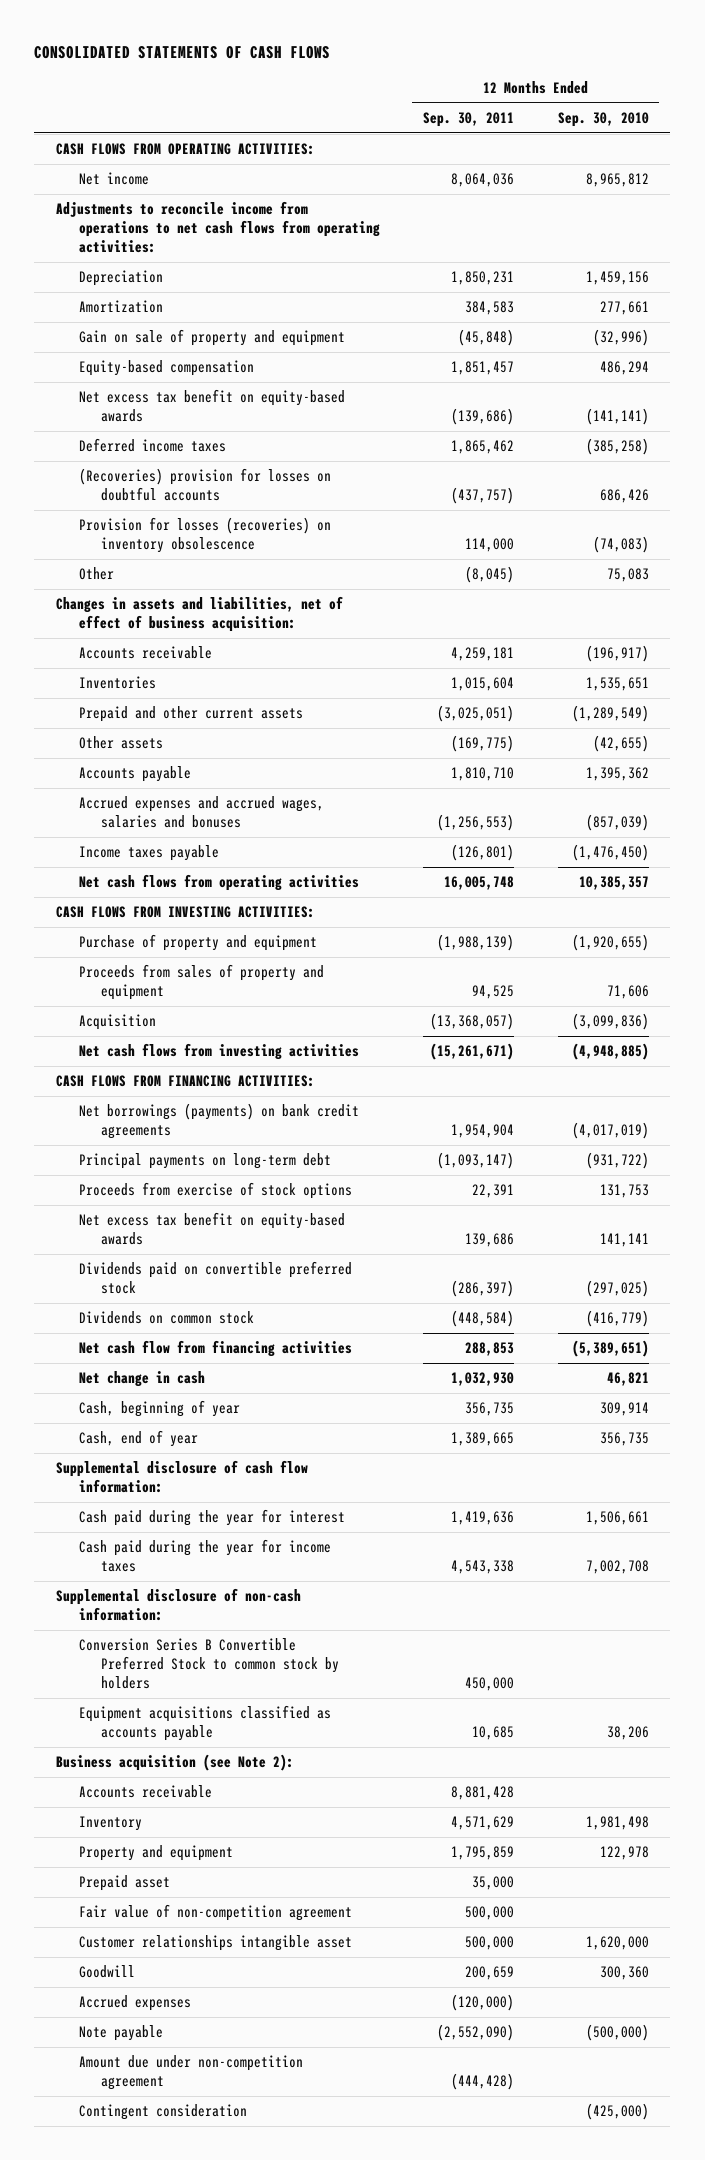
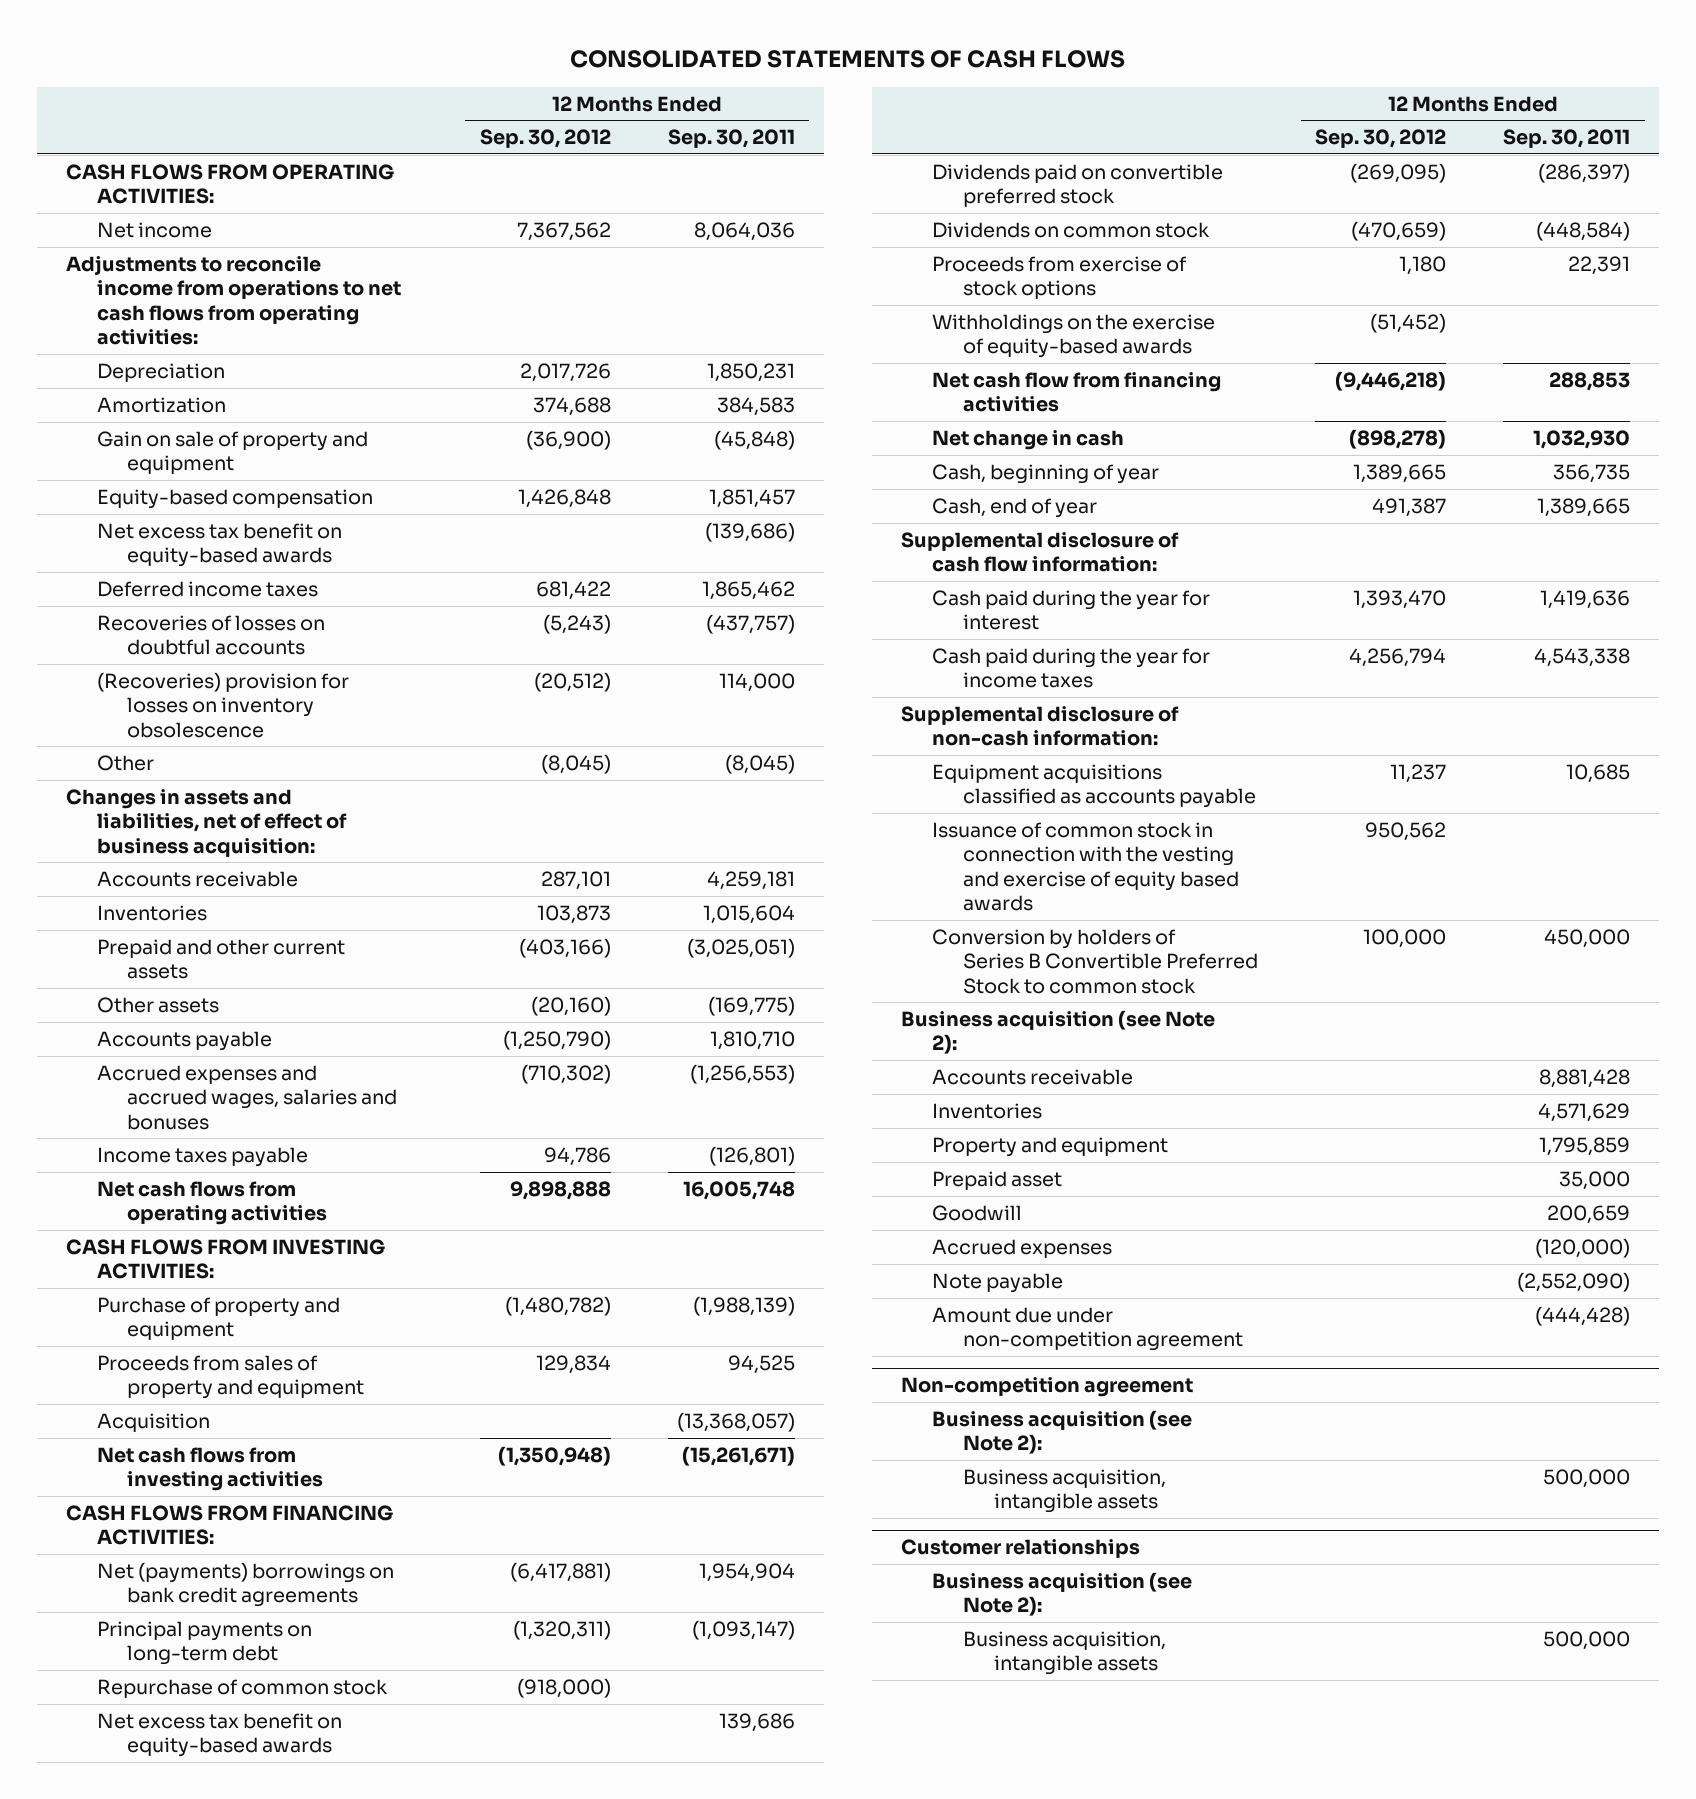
- | 12 Months Ended Sep. 30, 2011 | 12 Months Ended Sep. 30, 2010
+ | 12 Months Ended Sep. 30, 2012 | 12 Months Ended Sep. 30, 2011
- (Recoveries) provision for losses on doubtful accounts | (437,757) | 686,426
- Provision for losses (recoveries) on inventory obsolescence | 114,000 | (74,083)
+ Recoveries of losses on doubtful accounts | (5,243) | (437,757)
+ (Recoveries) provision for losses on inventory obsolescence | (20,512) | 114,000
- Net borrowings (payments) on bank credit agreements | 1,954,904 | (4,017,019)
+ Net (payments) borrowings on bank credit agreements | (6,417,881) | 1,954,904
+ Repurchase of common stock | (918,000) |
moved down: Proceeds from exercise of stock options | 1,180 | 22,391
+ Withholdings on the exercise of equity-based awards | (51,452) |
- Conversion Series B Convertible Preferred Stock to common stock by holders | 450,000 |
+ Issuance of common stock in connection with the vesting and exercise of equity based awards | 950,562 |
+ Conversion by holders of Series B Convertible Preferred Stock to common stock | 100,000 | 450,000
- Inventory | 4,571,629 | 1,981,498
+ Inventories | | 4,571,629
- Fair value of non-competition agreement | 500,000 |
- Customer relationships intangible asset | 500,000 | 1,620,000
- Contingent consideration | | (425,000)
+ Non-competition agreement
+ Business acquisition (see Note 2):
+ Business acquisition, intangible assets | | 500,000
+ Customer relationships
+ Business acquisition (see Note 2):
+ Business acquisition, intangible assets | | 500,000

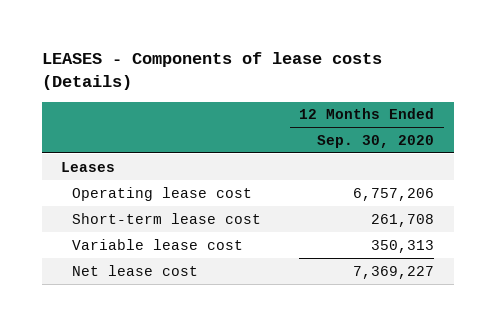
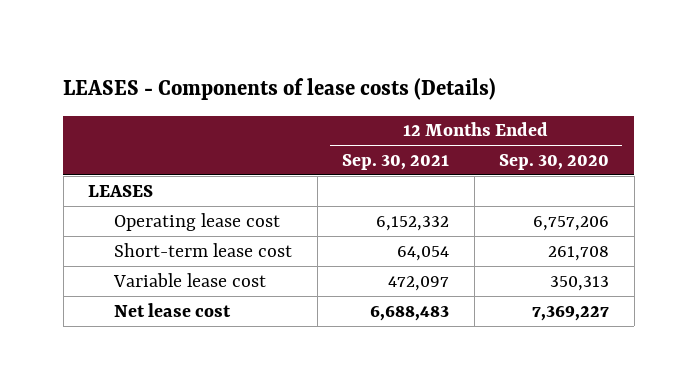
- | 12 Months Ended Sep. 30, 2020
+ | 12 Months Ended Sep. 30, 2021 | 12 Months Ended Sep. 30, 2020
- Leases
+ LEASES

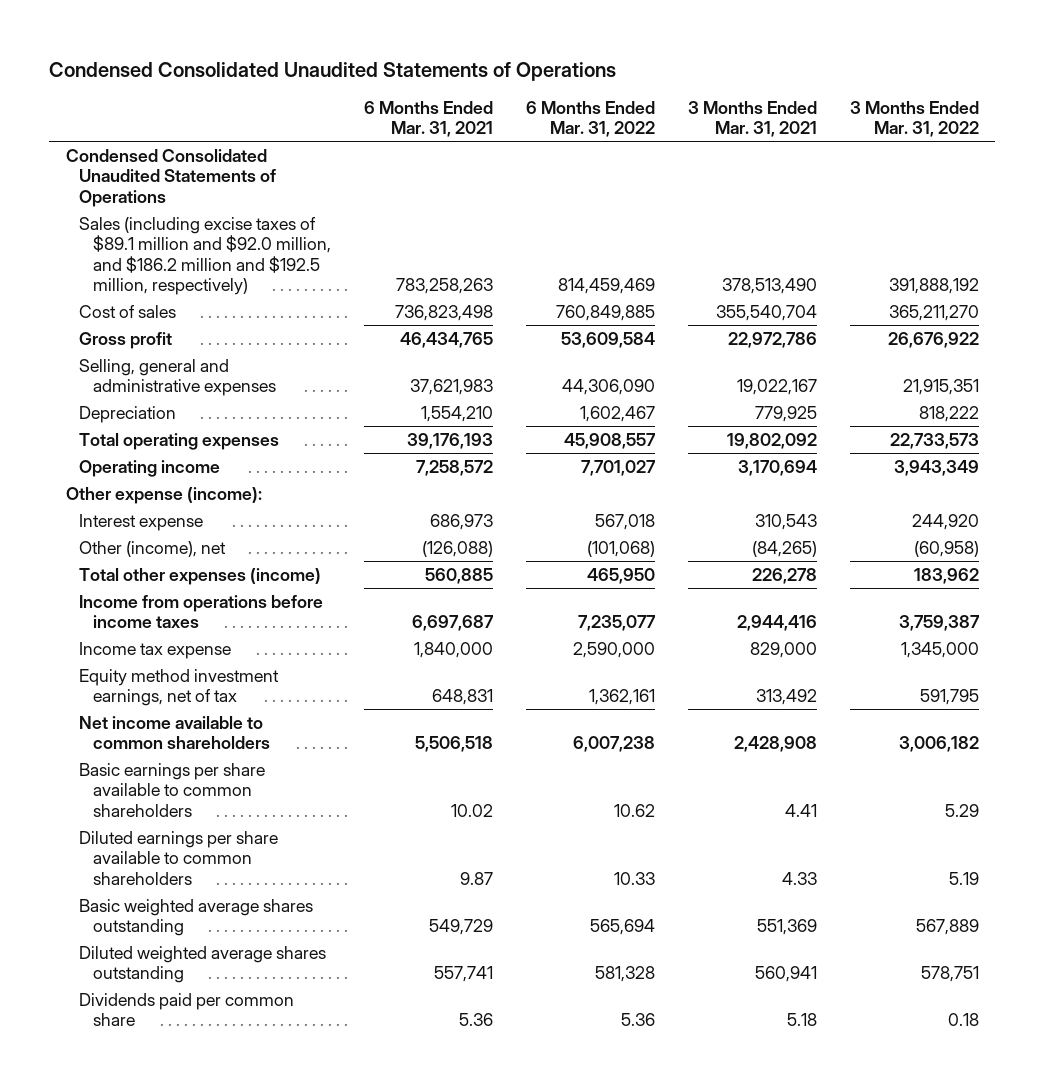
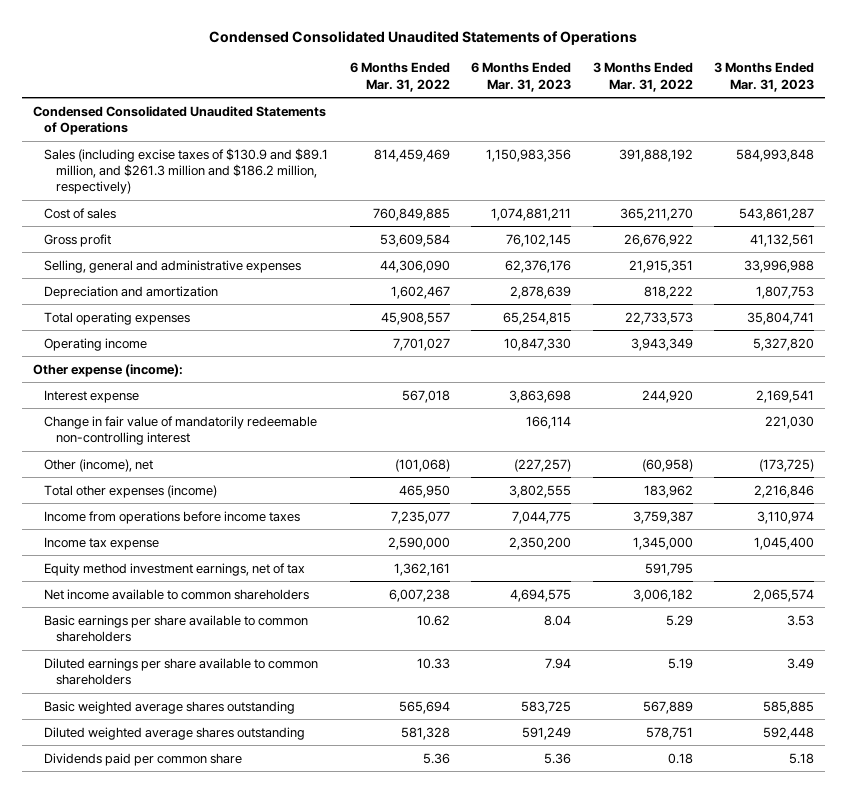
- | 6 Months Ended Mar. 31, 2021 | 6 Months Ended Mar. 31, 2022 | 3 Months Ended Mar. 31, 2021 | 3 Months Ended Mar. 31, 2022
+ | 6 Months Ended Mar. 31, 2022 | 6 Months Ended Mar. 31, 2023 | 3 Months Ended Mar. 31, 2022 | 3 Months Ended Mar. 31, 2023
- Sales (including excise taxes of $89.1 million and $92.0 million, and $186.2 million and $192.5 million, respectively) | 783,258,263 | 814,459,469 | 378,513,490 | 391,888,192
+ Sales (including excise taxes of $130.9 and $89.1 million, and $261.3 million and $186.2 million, respectively) | 814,459,469 | 1,150,983,356 | 391,888,192 | 584,993,848
- Depreciation | 1,554,210 | 1,602,467 | 779,925 | 818,222
+ Depreciation and amortization | 1,602,467 | 2,878,639 | 818,222 | 1,807,753
+ Change in fair value of mandatorily redeemable non-controlling interest | | 166,114 | | 221,030

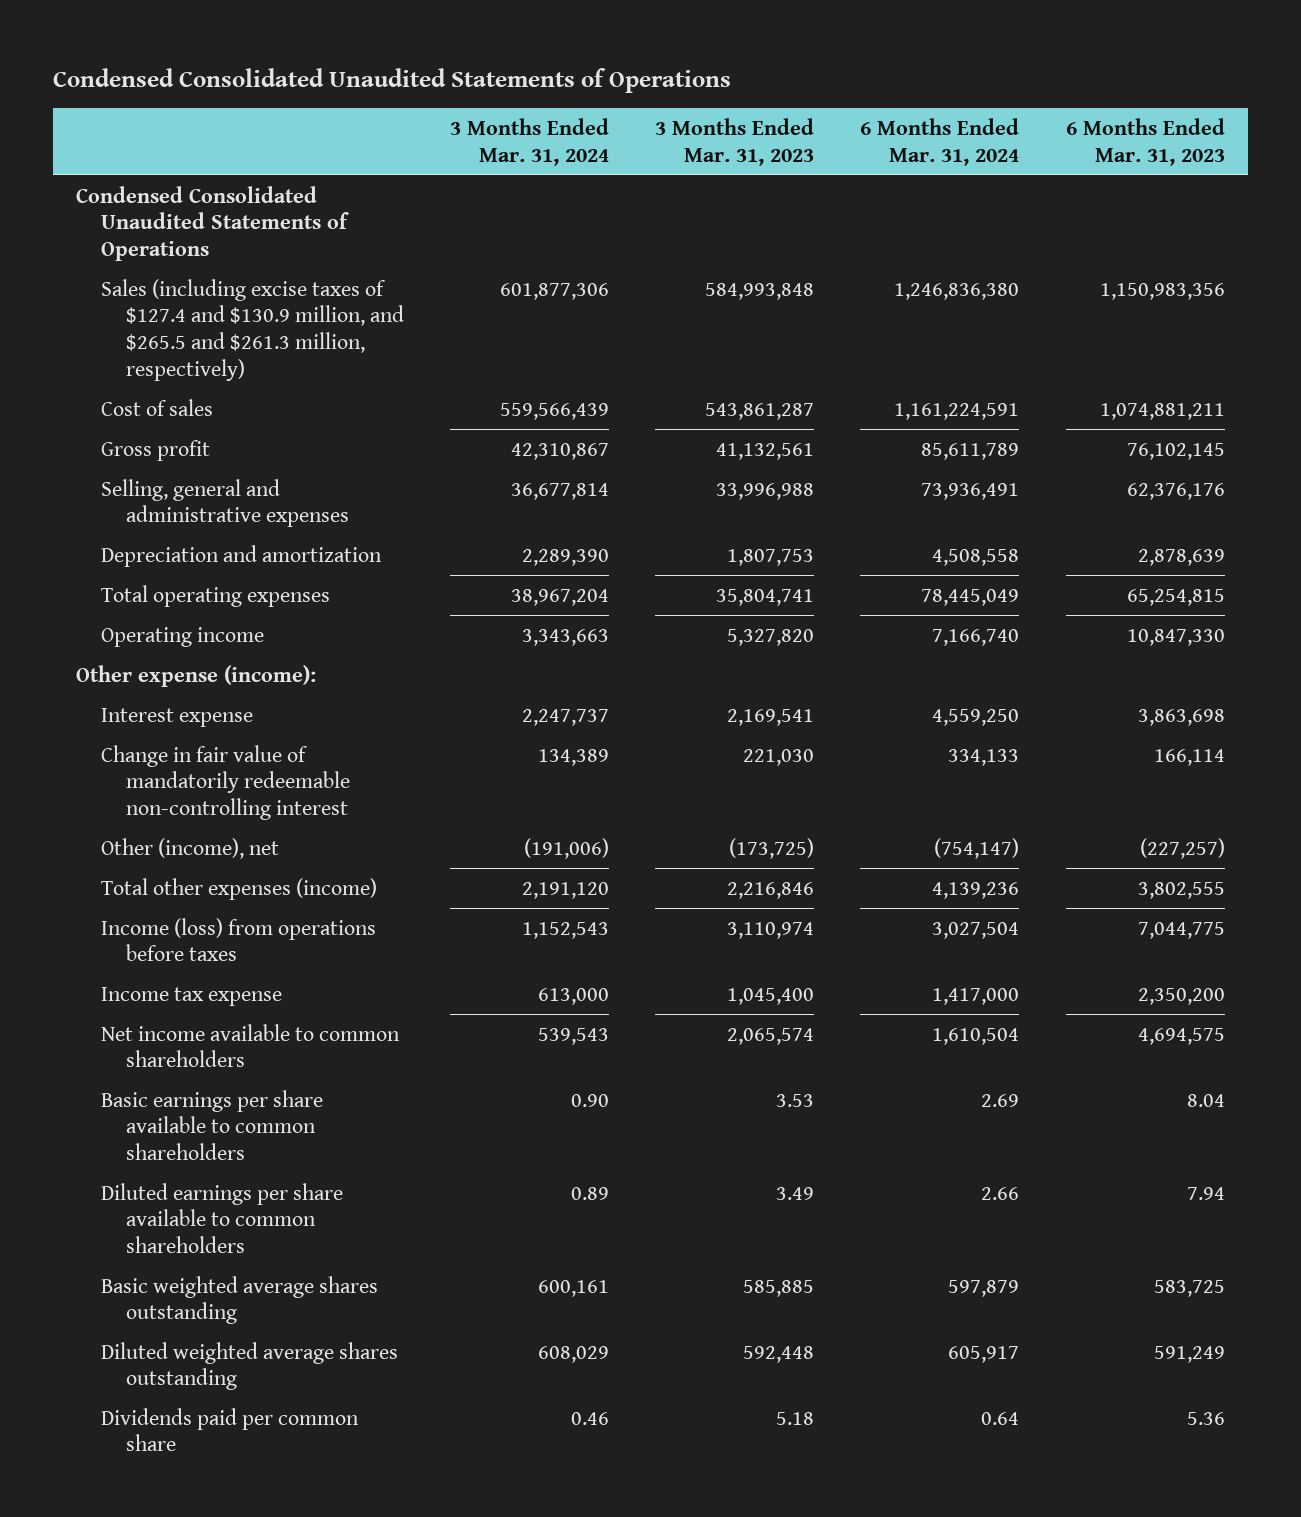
- | 6 Months Ended Mar. 31, 2022 | 6 Months Ended Mar. 31, 2023 | 3 Months Ended Mar. 31, 2022 | 3 Months Ended Mar. 31, 2023
+ | 3 Months Ended Mar. 31, 2024 | 3 Months Ended Mar. 31, 2023 | 6 Months Ended Mar. 31, 2024 | 6 Months Ended Mar. 31, 2023
- Sales (including excise taxes of $130.9 and $89.1 million, and $261.3 million and $186.2 million, respectively) | 814,459,469 | 1,150,983,356 | 391,888,192 | 584,993,848
+ Sales (including excise taxes of $127.4 and $130.9 million, and $265.5 and $261.3 million, respectively) | 601,877,306 | 584,993,848 | 1,246,836,380 | 1,150,983,356
- Income from operations before income taxes | 7,235,077 | 7,044,775 | 3,759,387 | 3,110,974
+ Income (loss) from operations before taxes | 1,152,543 | 3,110,974 | 3,027,504 | 7,044,775
- Equity method investment earnings, net of tax | 1,362,161 | | 591,795 |

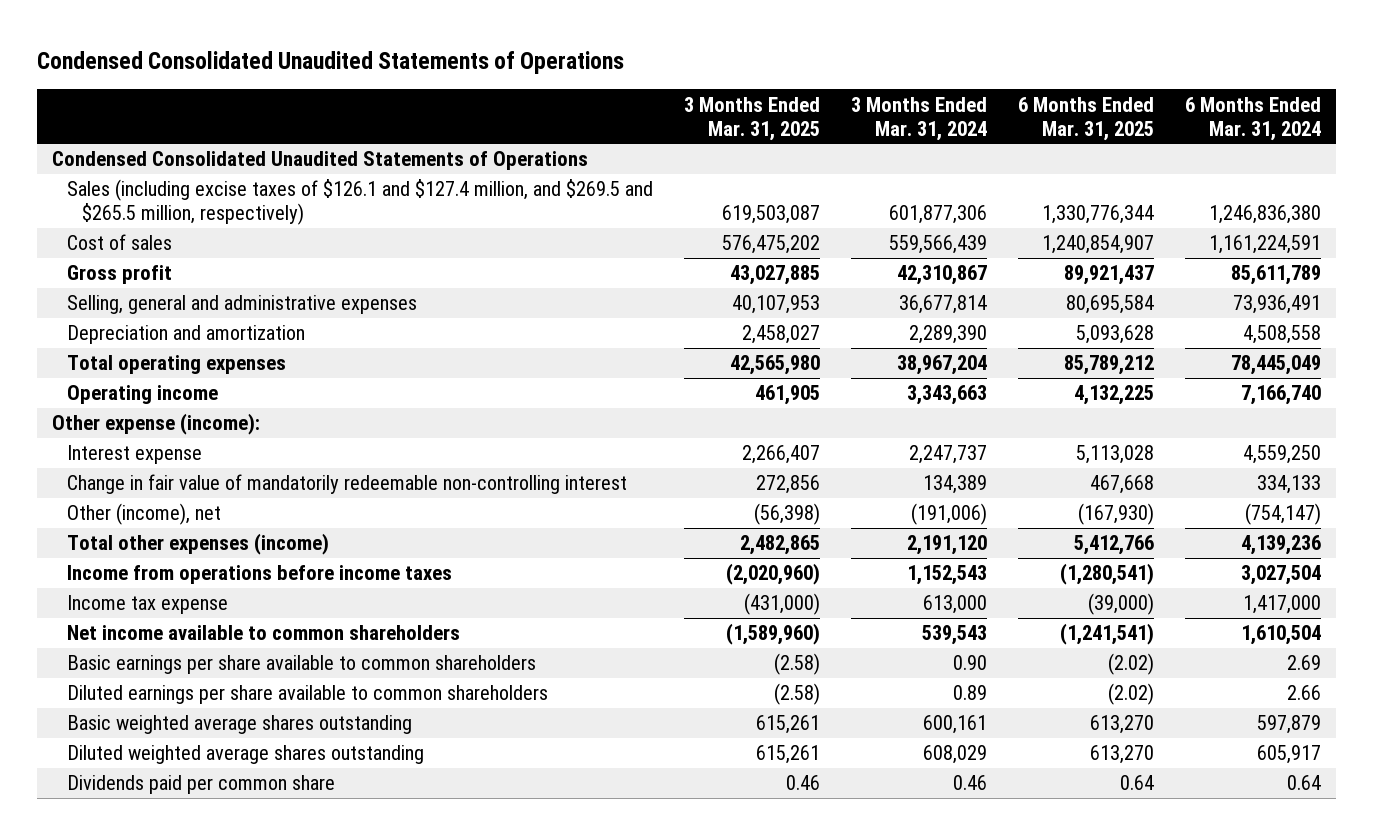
- | 3 Months Ended Mar. 31, 2024 | 3 Months Ended Mar. 31, 2023 | 6 Months Ended Mar. 31, 2024 | 6 Months Ended Mar. 31, 2023
+ | 3 Months Ended Mar. 31, 2025 | 3 Months Ended Mar. 31, 2024 | 6 Months Ended Mar. 31, 2025 | 6 Months Ended Mar. 31, 2024
- Sales (including excise taxes of $127.4 and $130.9 million, and $265.5 and $261.3 million, respectively) | 601,877,306 | 584,993,848 | 1,246,836,380 | 1,150,983,356
+ Sales (including excise taxes of $126.1 and $127.4 million, and $269.5 and $265.5 million, respectively) | 619,503,087 | 601,877,306 | 1,330,776,344 | 1,246,836,380
- Income (loss) from operations before taxes | 1,152,543 | 3,110,974 | 3,027,504 | 7,044,775
+ Income from operations before income taxes | (2,020,960) | 1,152,543 | (1,280,541) | 3,027,504

